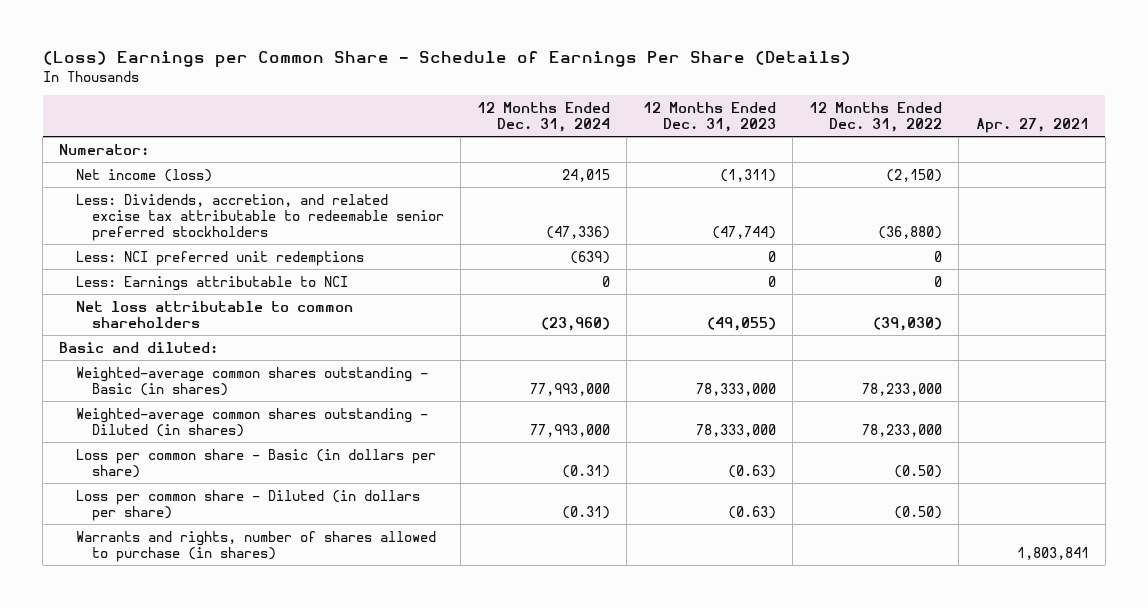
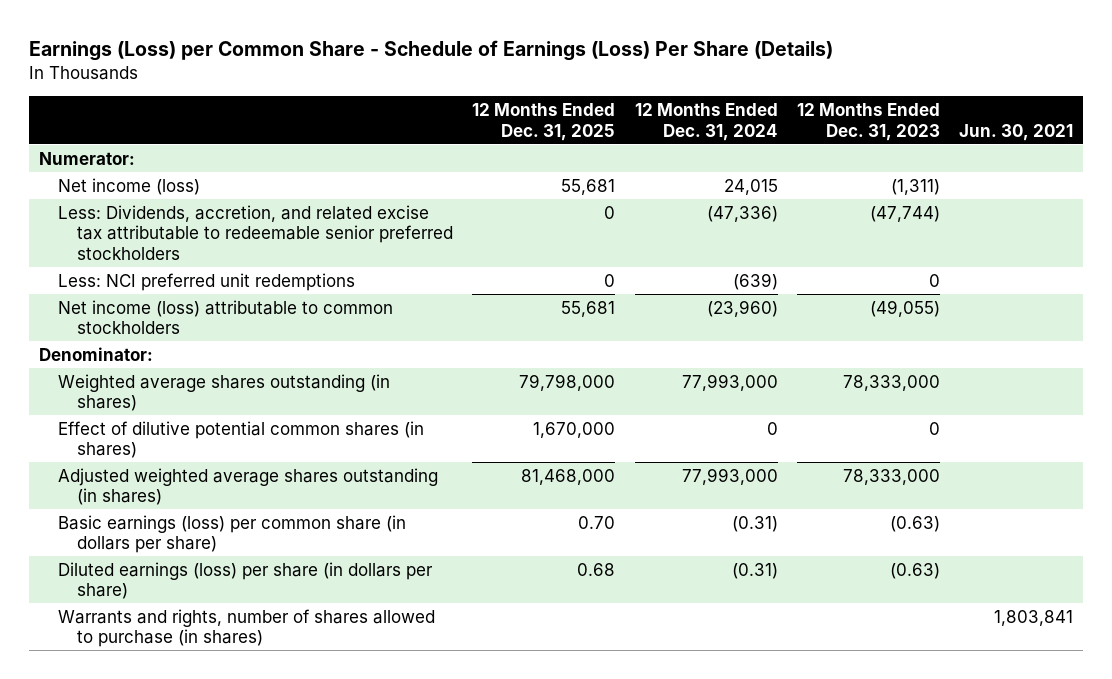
- (Loss) Earnings per Common Share - Schedule of Earnings Per Share (Details)
+ Earnings (Loss) per Common Share - Schedule of Earnings (Loss) Per Share (Details)
- | 12 Months Ended Dec. 31, 2024 | 12 Months Ended Dec. 31, 2023 | 12 Months Ended Dec. 31, 2022 | Apr. 27, 2021
+ | 12 Months Ended Dec. 31, 2025 | 12 Months Ended Dec. 31, 2024 | 12 Months Ended Dec. 31, 2023 | Jun. 30, 2021
- Less: Earnings attributable to NCI | 0 | 0 | 0 |
- Net loss attributable to common shareholders | (23,960) | (49,055) | (39,030) |
- Basic and diluted:
- Weighted-average common shares outstanding - Basic (in shares) | 77,993,000 | 78,333,000 | 78,233,000 |
- Weighted-average common shares outstanding - Diluted (in shares) | 77,993,000 | 78,333,000 | 78,233,000 |
- Loss per common share - Basic (in dollars per share) | (0.31) | (0.63) | (0.50) |
- Loss per common share - Diluted (in dollars per share) | (0.31) | (0.63) | (0.50) |
+ Net income (loss) attributable to common stockholders | 55,681 | (23,960) | (49,055) |
+ Denominator:
+ Weighted average shares outstanding (in shares) | 79,798,000 | 77,993,000 | 78,333,000 |
+ Effect of dilutive potential common shares (in shares) | 1,670,000 | 0 | 0 |
+ Adjusted weighted average shares outstanding (in shares) | 81,468,000 | 77,993,000 | 78,333,000 |
+ Basic earnings (loss) per common share (in dollars per share) | 0.70 | (0.31) | (0.63) |
+ Diluted earnings (loss) per share (in dollars per share) | 0.68 | (0.31) | (0.63) |

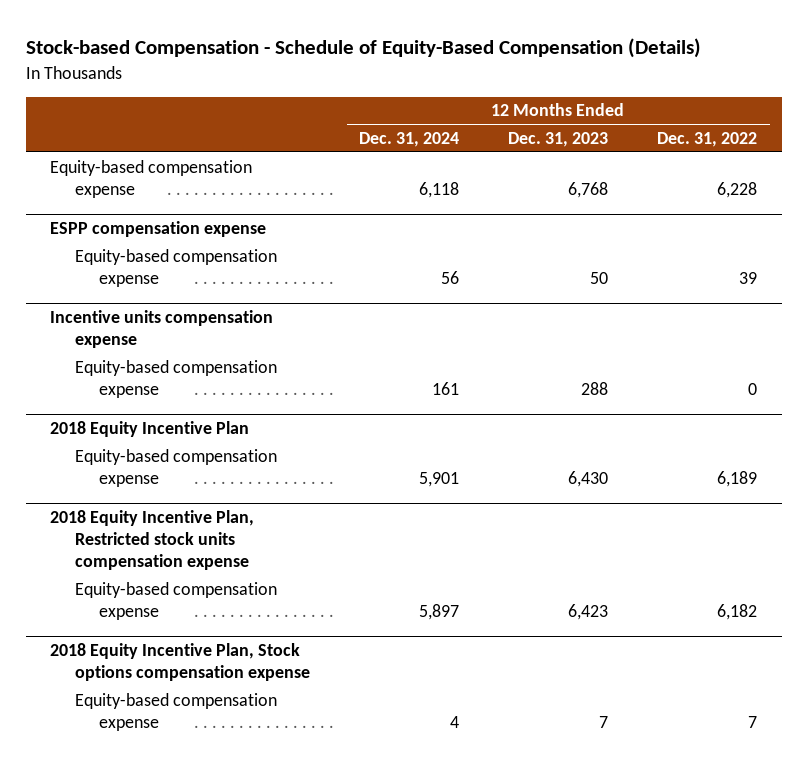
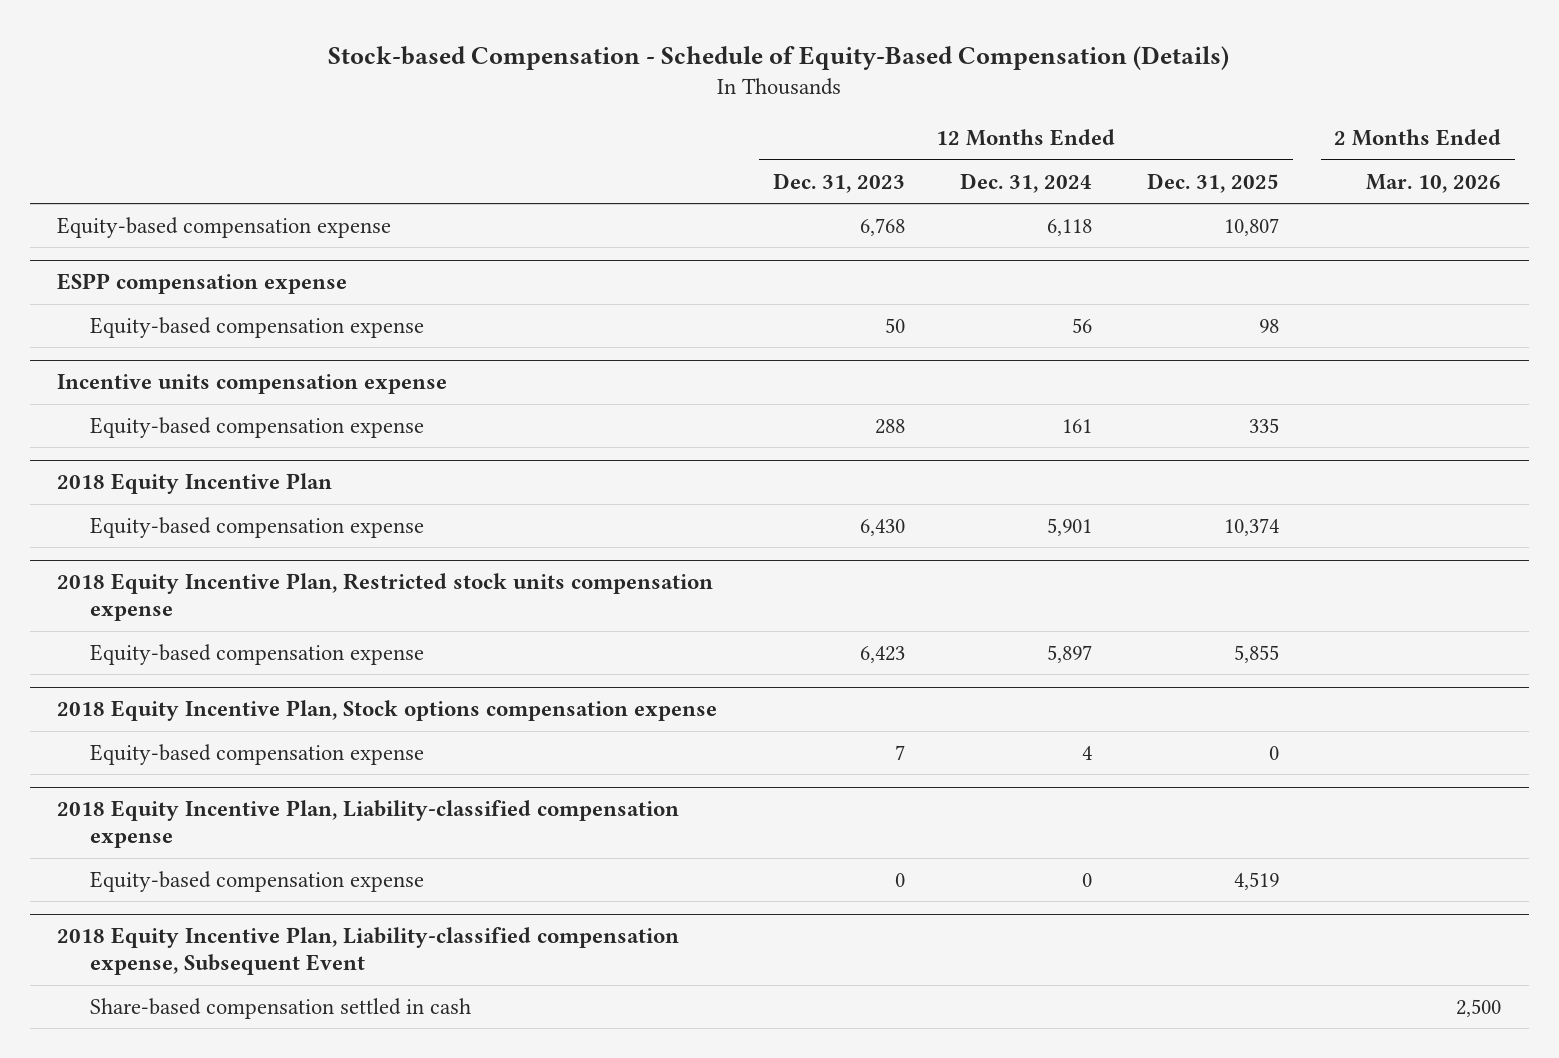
- | 12 Months Ended Dec. 31, 2024 | 12 Months Ended Dec. 31, 2023 | 12 Months Ended Dec. 31, 2022
+ | 12 Months Ended Dec. 31, 2023 | 12 Months Ended Dec. 31, 2024 | 12 Months Ended Dec. 31, 2025 | 2 Months Ended Mar. 10, 2026
+ 2018 Equity Incentive Plan, Liability-classified compensation expense
+ Equity-based compensation expense | 0 | 0 | 4,519 |
+ 2018 Equity Incentive Plan, Liability-classified compensation expense, Subsequent Event
+ Share-based compensation settled in cash | | | | 2,500

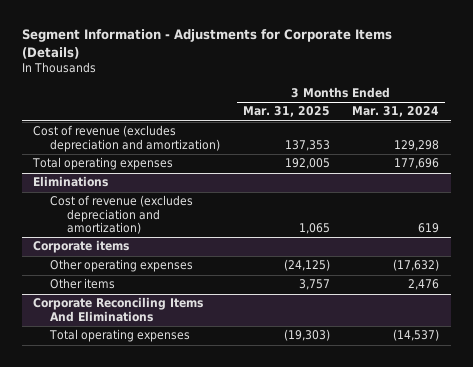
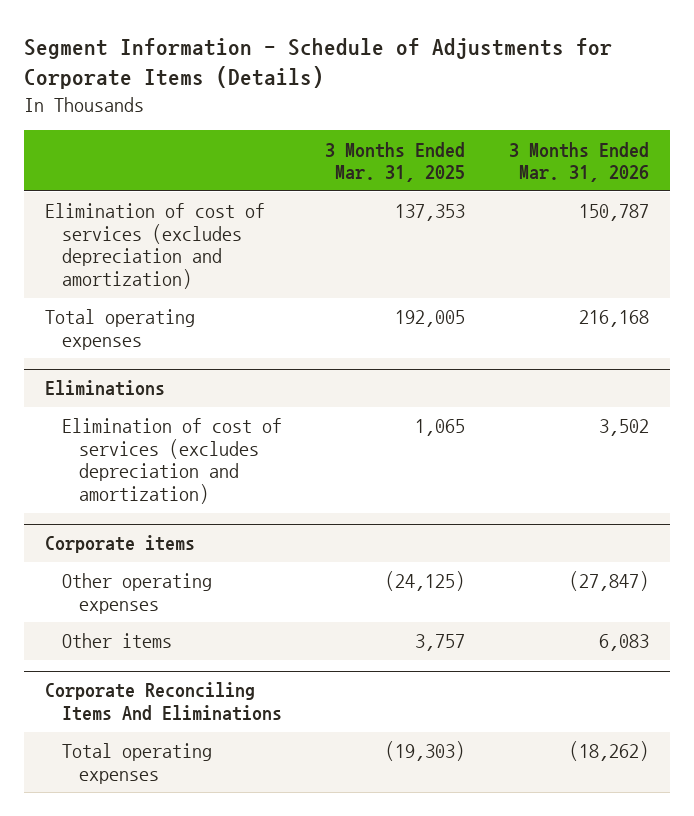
- Segment Information - Adjustments for Corporate Items (Details)
+ Segment Information - Schedule of Adjustments for Corporate Items (Details)
- | 3 Months Ended Mar. 31, 2025 | 3 Months Ended Mar. 31, 2024
+ | 3 Months Ended Mar. 31, 2025 | 3 Months Ended Mar. 31, 2026
- Cost of revenue (excludes depreciation and amortization) | 137,353 | 129,298
+ Elimination of cost of services (excludes depreciation and amortization) | 137,353 | 150,787
@ Eliminations
- Cost of revenue (excludes depreciation and amortization) | 1,065 | 619
+ Elimination of cost of services (excludes depreciation and amortization) | 1,065 | 3,502

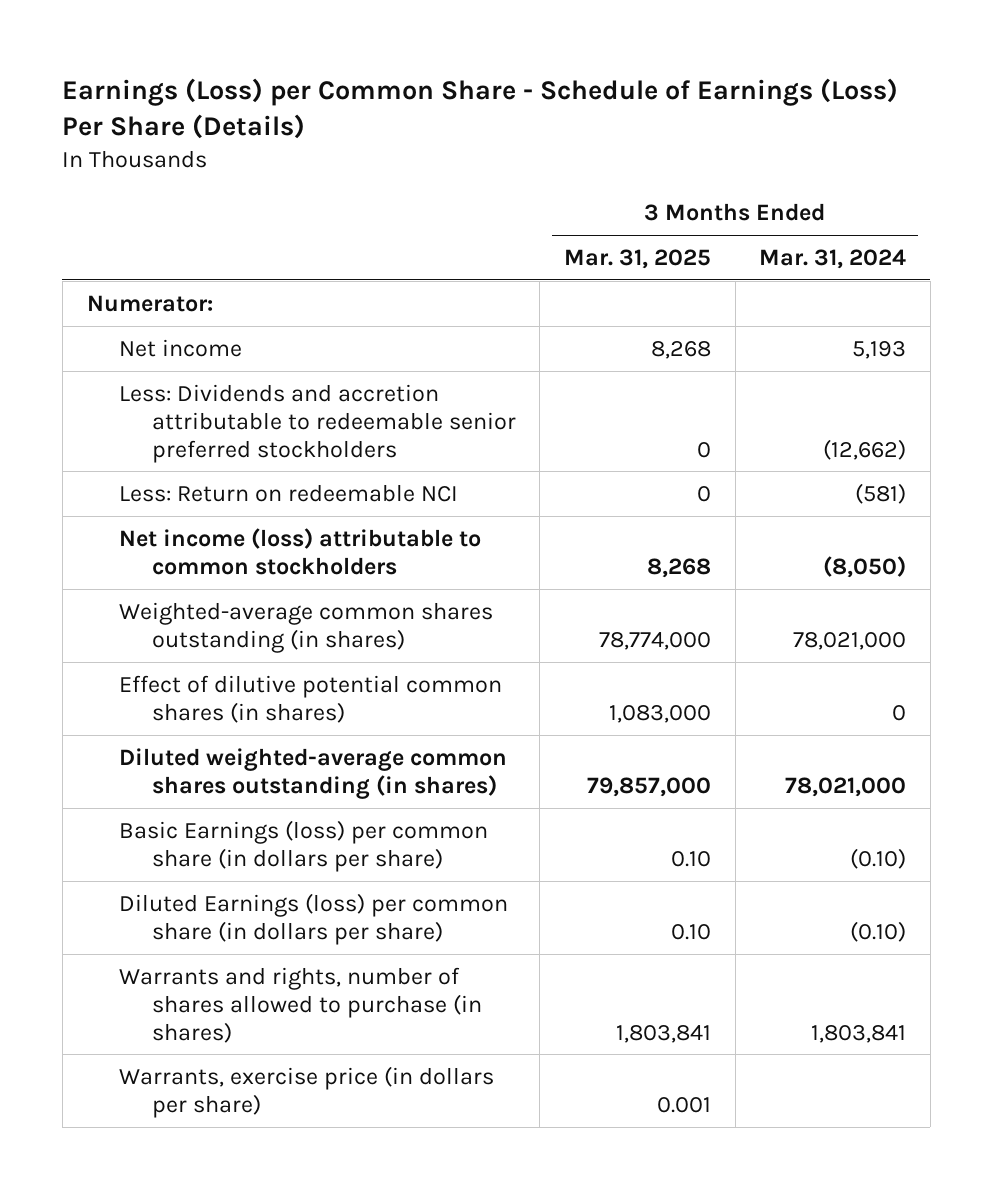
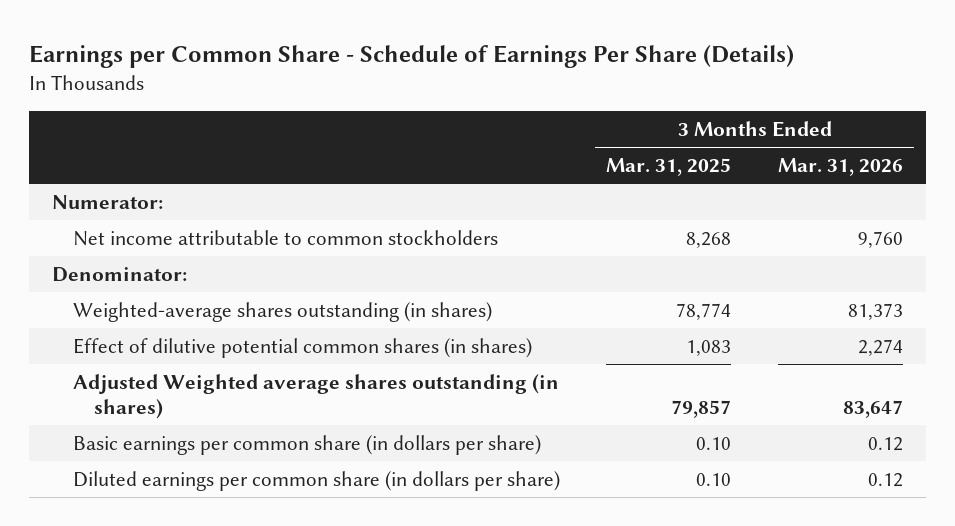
- Earnings (Loss) per Common Share - Schedule of Earnings (Loss) Per Share (Details)
+ Earnings per Common Share - Schedule of Earnings Per Share (Details)
- | 3 Months Ended Mar. 31, 2025 | 3 Months Ended Mar. 31, 2024
+ | 3 Months Ended Mar. 31, 2025 | 3 Months Ended Mar. 31, 2026
- Net income | 8,268 | 5,193
- Less: Dividends and accretion attributable to redeemable senior preferred stockholders | 0 | (12,662)
- Less: Return on redeemable NCI | 0 | (581)
- Net income (loss) attributable to common stockholders | 8,268 | (8,050)
- Weighted-average common shares outstanding (in shares) | 78,774,000 | 78,021,000
- Effect of dilutive potential common shares (in shares) | 1,083,000 | 0
- Diluted weighted-average common shares outstanding (in shares) | 79,857,000 | 78,021,000
- Basic Earnings (loss) per common share (in dollars per share) | 0.10 | (0.10)
- Diluted Earnings (loss) per common share (in dollars per share) | 0.10 | (0.10)
- Warrants and rights, number of shares allowed to purchase (in shares) | 1,803,841 | 1,803,841
- Warrants, exercise price (in dollars per share) | 0.001 |
+ Net income attributable to common stockholders | 8,268 | 9,760
+ Denominator:
+ Weighted-average shares outstanding (in shares) | 78,774 | 81,373
+ Effect of dilutive potential common shares (in shares) | 1,083 | 2,274
+ Adjusted Weighted average shares outstanding (in shares) | 79,857 | 83,647
+ Basic earnings per common share (in dollars per share) | 0.10 | 0.12
+ Diluted earnings per common share (in dollars per share) | 0.10 | 0.12

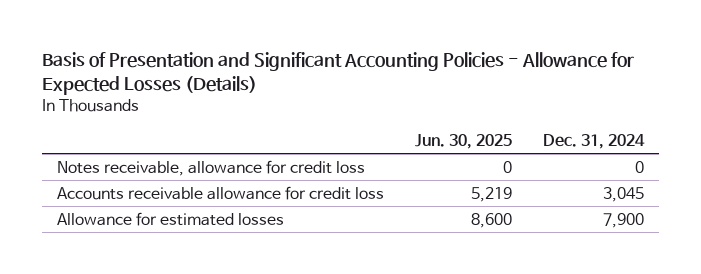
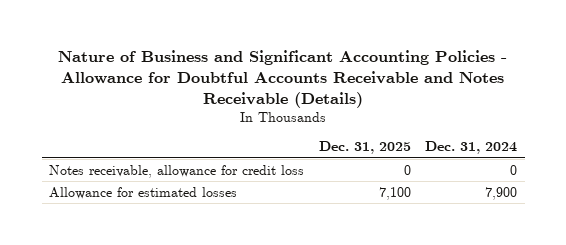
- Basis of Presentation and Significant Accounting Policies - Allowance for Expected Losses (Details)
+ Nature of Business and Significant Accounting Policies - Allowance for Doubtful Accounts Receivable and Notes Receivable (Details)
- | Jun. 30, 2025 | Dec. 31, 2024
+ | Dec. 31, 2025 | Dec. 31, 2024
- Accounts receivable allowance for credit loss | 5,219 | 3,045

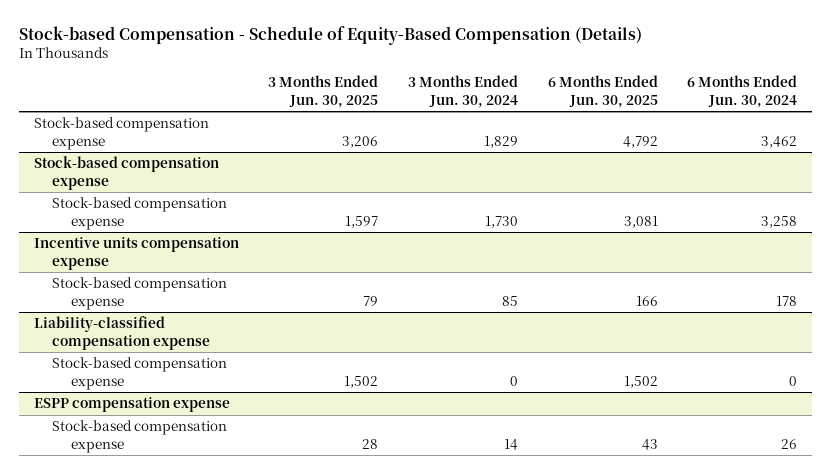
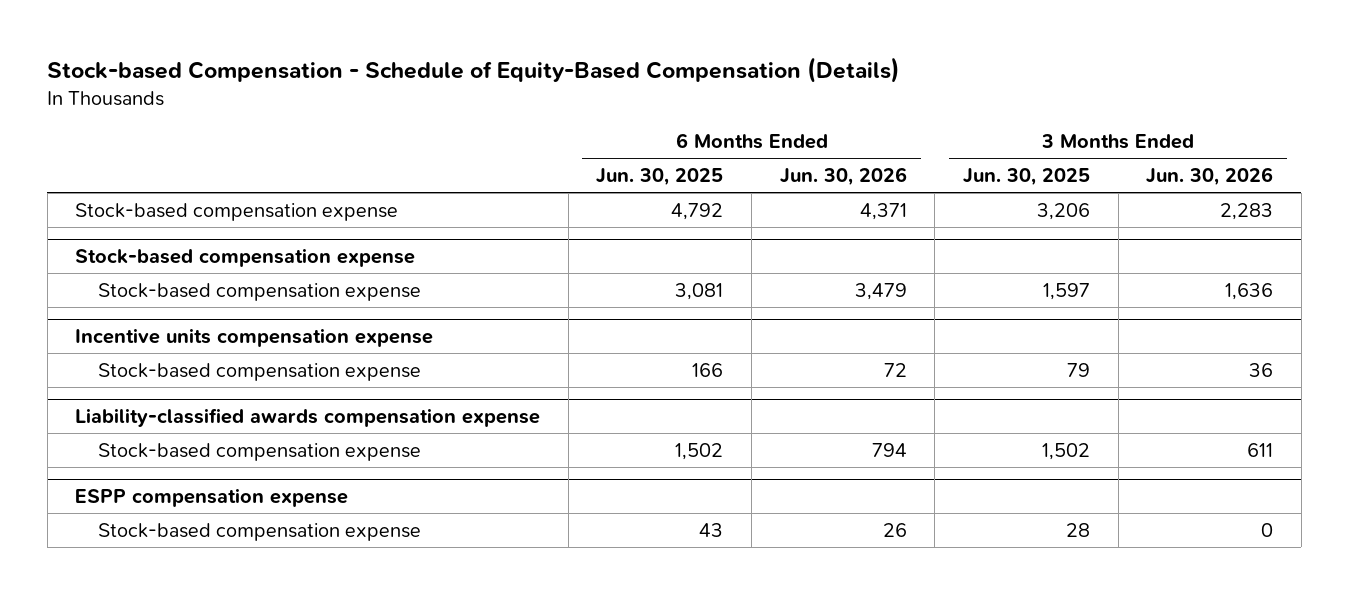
- | 3 Months Ended Jun. 30, 2025 | 3 Months Ended Jun. 30, 2024 | 6 Months Ended Jun. 30, 2025 | 6 Months Ended Jun. 30, 2024
+ | 6 Months Ended Jun. 30, 2025 | 6 Months Ended Jun. 30, 2026 | 3 Months Ended Jun. 30, 2025 | 3 Months Ended Jun. 30, 2026
- Liability-classified compensation expense
+ Liability-classified awards compensation expense

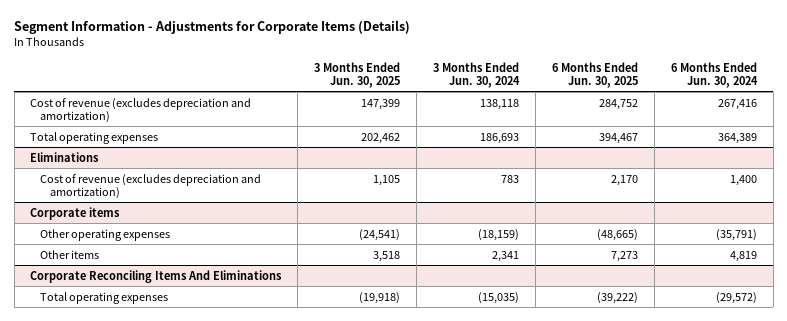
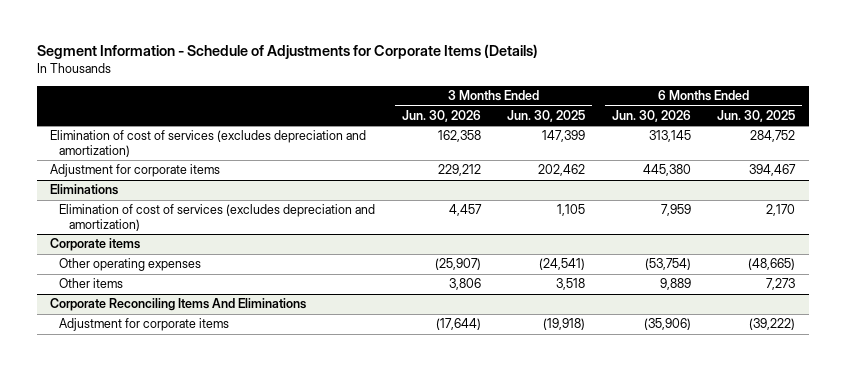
- Segment Information - Adjustments for Corporate Items (Details)
+ Segment Information - Schedule of Adjustments for Corporate Items (Details)
- | 3 Months Ended Jun. 30, 2025 | 3 Months Ended Jun. 30, 2024 | 6 Months Ended Jun. 30, 2025 | 6 Months Ended Jun. 30, 2024
+ | 3 Months Ended Jun. 30, 2026 | 3 Months Ended Jun. 30, 2025 | 6 Months Ended Jun. 30, 2026 | 6 Months Ended Jun. 30, 2025
- Cost of revenue (excludes depreciation and amortization) | 147,399 | 138,118 | 284,752 | 267,416
- Total operating expenses | 202,462 | 186,693 | 394,467 | 364,389
+ Elimination of cost of services (excludes depreciation and amortization) | 162,358 | 147,399 | 313,145 | 284,752
+ Adjustment for corporate items | 229,212 | 202,462 | 445,380 | 394,467
@ Eliminations
- Cost of revenue (excludes depreciation and amortization) | 1,105 | 783 | 2,170 | 1,400
+ Elimination of cost of services (excludes depreciation and amortization) | 4,457 | 1,105 | 7,959 | 2,170
@ Corporate Reconciling Items And Eliminations
- Total operating expenses | (19,918) | (15,035) | (39,222) | (29,572)
+ Adjustment for corporate items | (17,644) | (19,918) | (35,906) | (39,222)

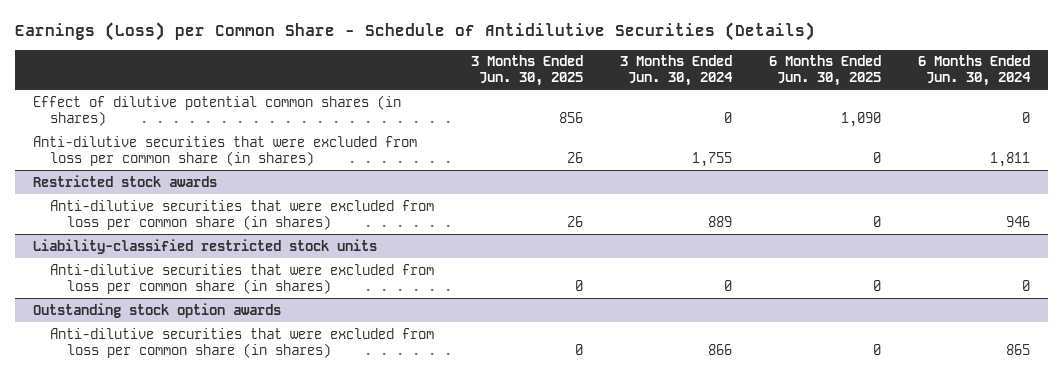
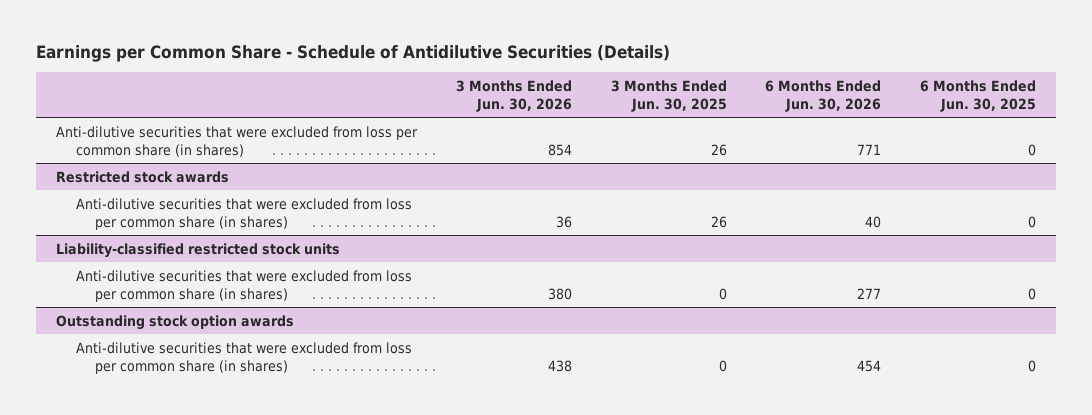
- Earnings (Loss) per Common Share - Schedule of Antidilutive Securities (Details)
+ Earnings per Common Share - Schedule of Antidilutive Securities (Details)
- | 3 Months Ended Jun. 30, 2025 | 3 Months Ended Jun. 30, 2024 | 6 Months Ended Jun. 30, 2025 | 6 Months Ended Jun. 30, 2024
+ | 3 Months Ended Jun. 30, 2026 | 3 Months Ended Jun. 30, 2025 | 6 Months Ended Jun. 30, 2026 | 6 Months Ended Jun. 30, 2025
- Effect of dilutive potential common shares (in shares) | 856 | 0 | 1,090 | 0

